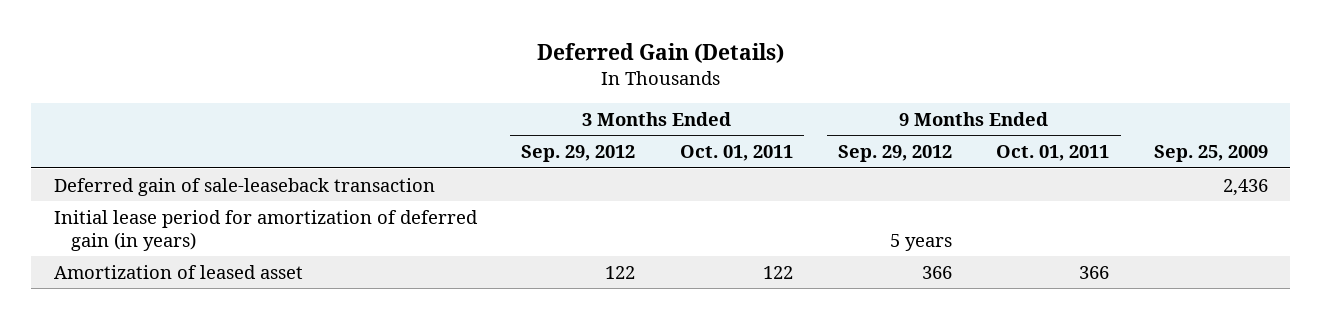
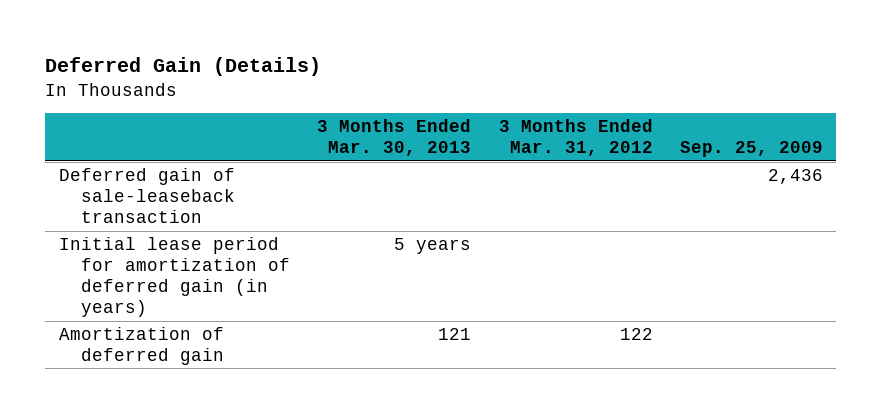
- | 3 Months Ended Sep. 29, 2012 | 3 Months Ended Oct. 01, 2011 | 9 Months Ended Sep. 29, 2012 | 9 Months Ended Oct. 01, 2011 | Sep. 25, 2009
+ | 3 Months Ended Mar. 30, 2013 | 3 Months Ended Mar. 31, 2012 | Sep. 25, 2009
- Amortization of leased asset | 122 | 122 | 366 | 366 |
+ Amortization of deferred gain | 121 | 122 |

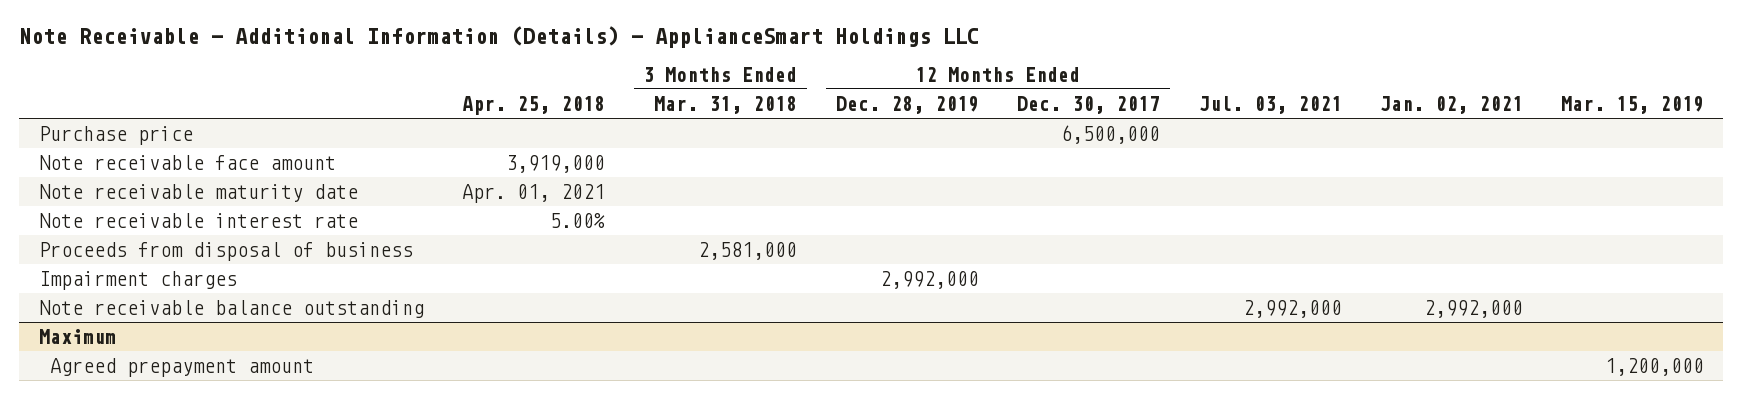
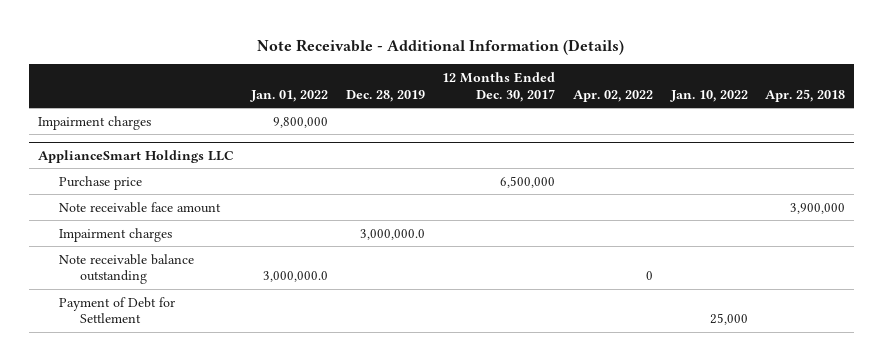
- Note Receivable - Additional Information (Details) - ApplianceSmart Holdings LLC
+ Note Receivable - Additional Information (Details)
- | Apr. 25, 2018 | 3 Months Ended Mar. 31, 2018 | 12 Months Ended Dec. 28, 2019 | 12 Months Ended Dec. 30, 2017 | Jul. 03, 2021 | Jan. 02, 2021 | Mar. 15, 2019
+ | Jan. 01, 2022 | Dec. 28, 2019 | 12 Months Ended Dec. 30, 2017 | Apr. 02, 2022 | Jan. 10, 2022 | Apr. 25, 2018
- Purchase price | | | | 6,500,000 | | |
- Note receivable face amount | 3,919,000 | | | | | |
- Note receivable maturity date | Apr. 01, 2021 | | | | | |
- Note receivable interest rate | 5.00% | | | | | |
- Proceeds from disposal of business | | 2,581,000 | | | | |
- Note receivable balance outstanding | | | | | 2,992,000 | 2,992,000 |
- Maximum
- Agreed prepayment amount | | | | | | | 1,200,000
+ ApplianceSmart Holdings LLC
+ Purchase price | | | 6,500,000 | | |
+ Note receivable face amount | | | | | | 3,900,000
+ Impairment charges | | 3,000,000.0 | | | |
+ Note receivable balance outstanding | 3,000,000.0 | | | 0 | |
+ Payment of Debt for Settlement | | | | | 25,000 |

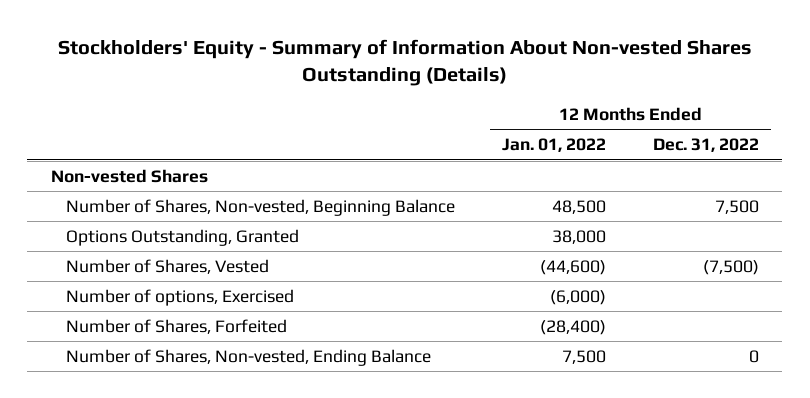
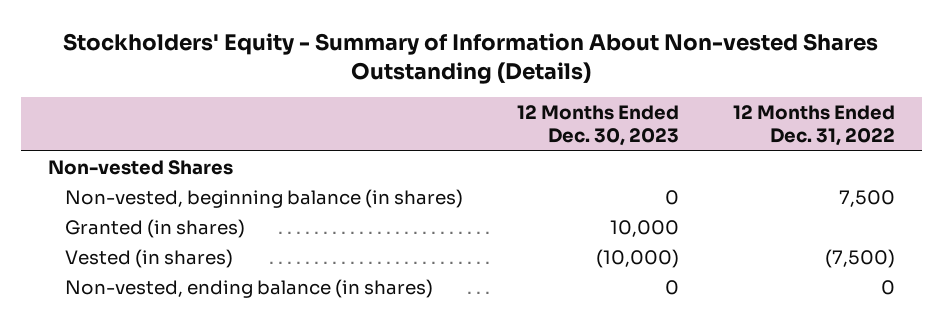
- | 12 Months Ended Jan. 01, 2022 | 12 Months Ended Dec. 31, 2022
+ | 12 Months Ended Dec. 30, 2023 | 12 Months Ended Dec. 31, 2022
- Number of Shares, Non-vested, Beginning Balance | 48,500 | 7,500
- Options Outstanding, Granted | 38,000 |
- Number of Shares, Vested | (44,600) | (7,500)
- Number of options, Exercised | (6,000) |
- Number of Shares, Forfeited | (28,400) |
- Number of Shares, Non-vested, Ending Balance | 7,500 | 0
+ Non-vested, beginning balance (in shares) | 0 | 7,500
+ Granted (in shares) | 10,000 |
+ Vested (in shares) | (10,000) | (7,500)
+ Non-vested, ending balance (in shares) | 0 | 0

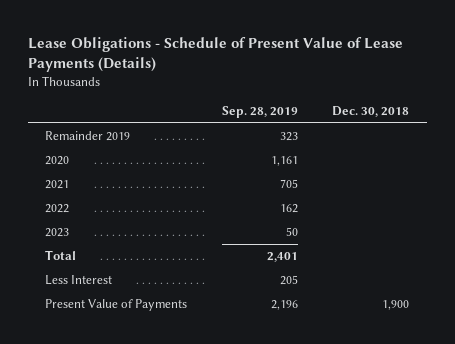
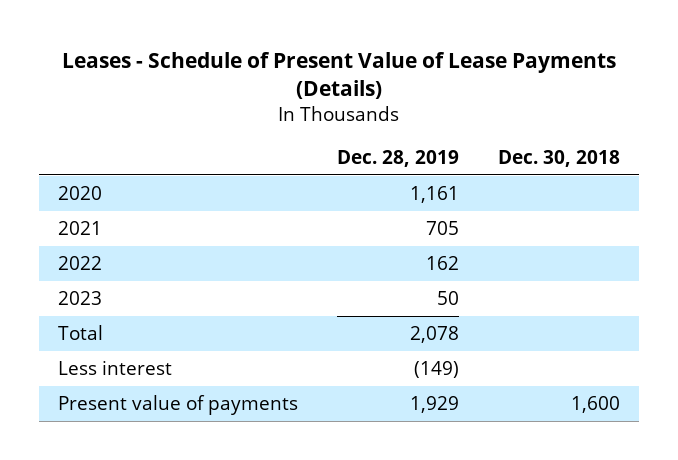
- Lease Obligations - Schedule of Present Value of Lease Payments (Details)
+ Leases - Schedule of Present Value of Lease Payments (Details)
- | Sep. 28, 2019 | Dec. 30, 2018
+ | Dec. 28, 2019 | Dec. 30, 2018
- Remainder 2019 | 323 |
- Less Interest | 205 |
- Present Value of Payments | 2,196 | 1,900
+ Less interest | (149) |
+ Present value of payments | 1,929 | 1,600

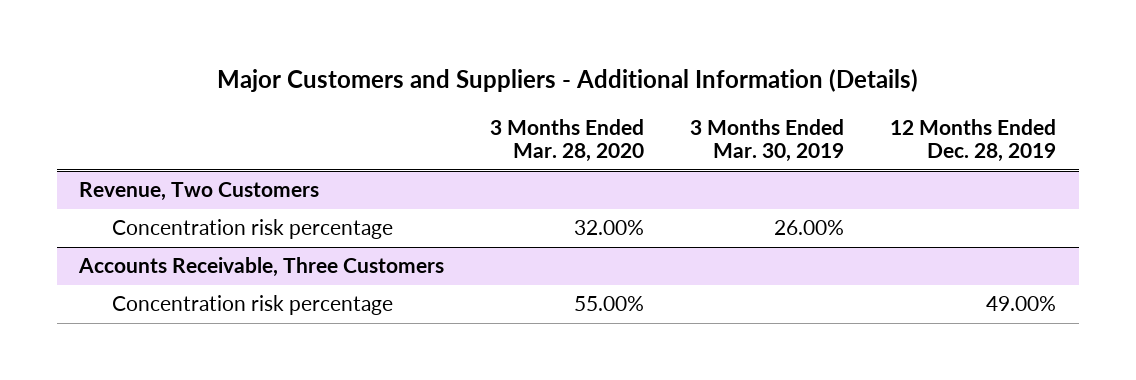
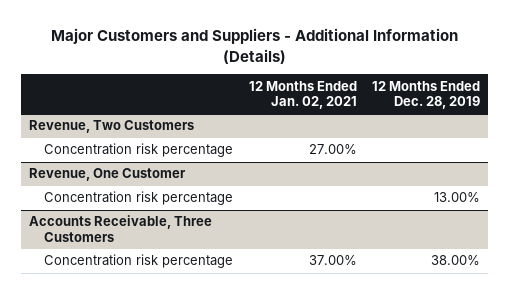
- | 3 Months Ended Mar. 28, 2020 | 3 Months Ended Mar. 30, 2019 | 12 Months Ended Dec. 28, 2019
+ | 12 Months Ended Jan. 02, 2021 | 12 Months Ended Dec. 28, 2019
+ Revenue, One Customer
+ Concentration risk percentage | | 13.00%
@ Accounts Receivable, Three Customers
- Concentration risk percentage | 55.00% | | 49.00%
+ Concentration risk percentage | 37.00% | 38.00%

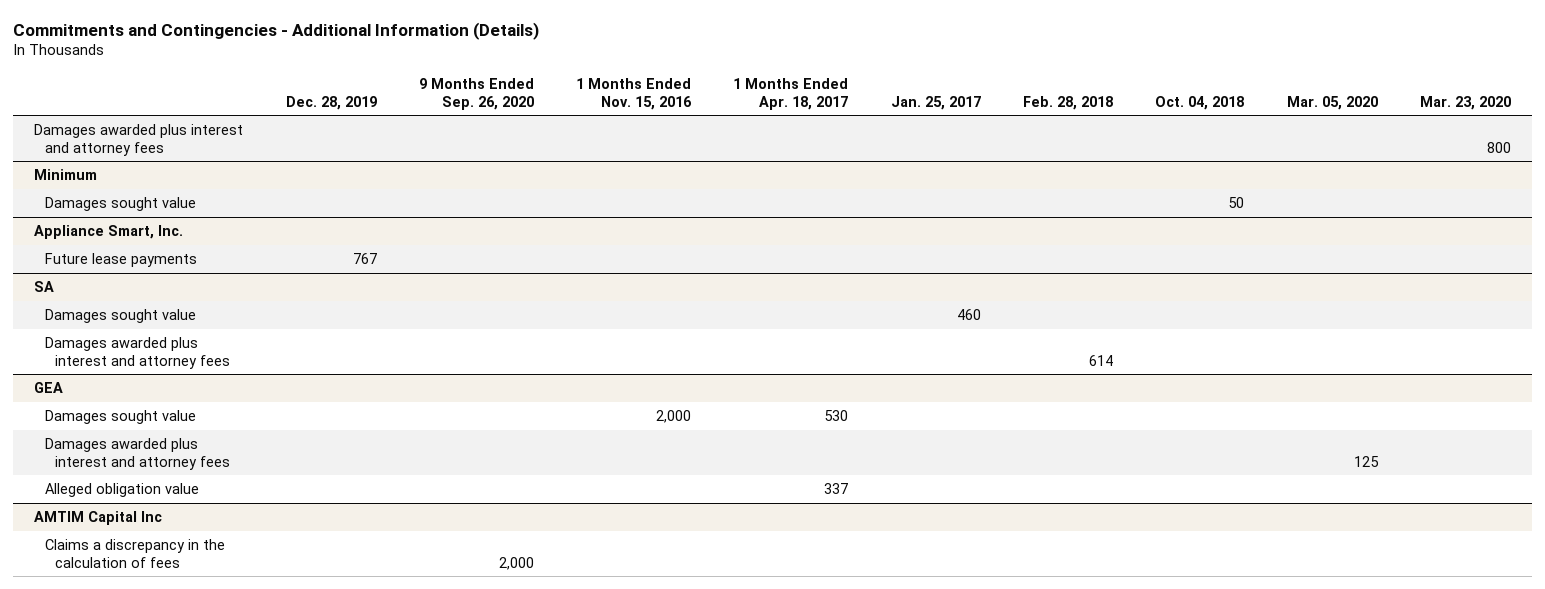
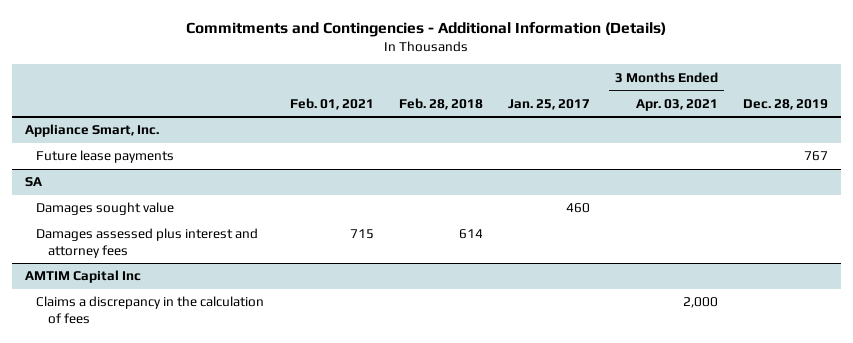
- | Dec. 28, 2019 | 9 Months Ended Sep. 26, 2020 | 1 Months Ended Nov. 15, 2016 | 1 Months Ended Apr. 18, 2017 | Jan. 25, 2017 | Feb. 28, 2018 | Oct. 04, 2018 | Mar. 05, 2020 | Mar. 23, 2020
+ | Feb. 01, 2021 | Feb. 28, 2018 | Jan. 25, 2017 | 3 Months Ended Apr. 03, 2021 | Dec. 28, 2019
- Damages awarded plus interest and attorney fees | | | | | | | | | 800
- Minimum
- Damages sought value | | | | | | | 50 | |
@ SA
- Damages awarded plus interest and attorney fees | | | | | | 614 | | |
- GEA
- Damages sought value | | | 2,000 | 530 | | | | |
- Damages awarded plus interest and attorney fees | | | | | | | | 125 |
- Alleged obligation value | | | | 337 | | | | |
@ SA
+ Damages assessed plus interest and attorney fees | 715 | 614 | | |

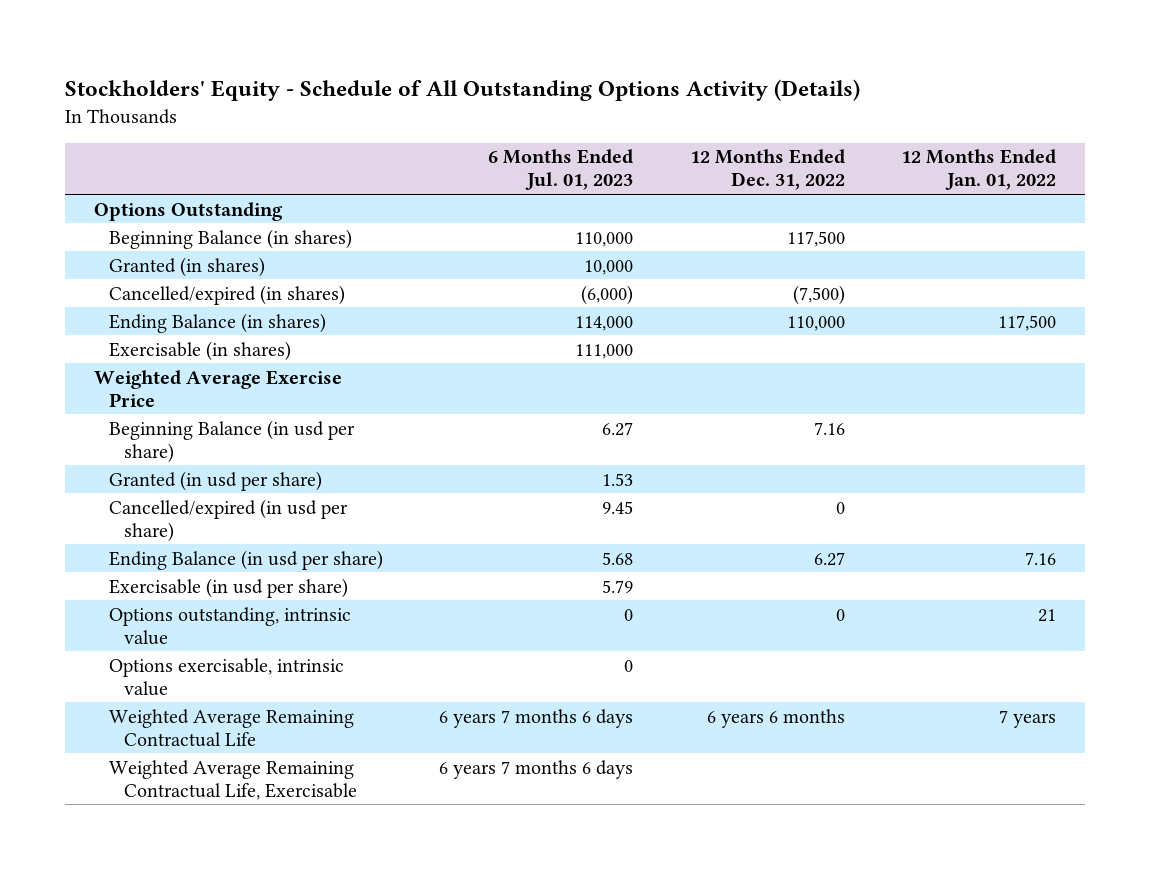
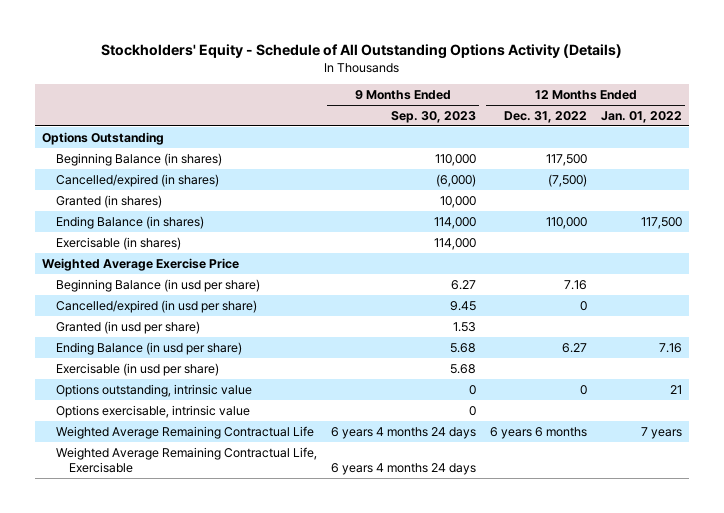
- | 6 Months Ended Jul. 01, 2023 | 12 Months Ended Dec. 31, 2022 | 12 Months Ended Jan. 01, 2022
+ | 9 Months Ended Sep. 30, 2023 | 12 Months Ended Dec. 31, 2022 | 12 Months Ended Jan. 01, 2022
moved down: Granted (in shares) | 10,000 | |
moved down: Granted (in usd per share) | 1.53 | |

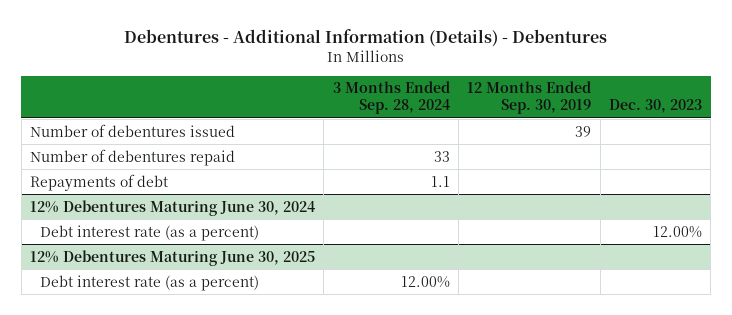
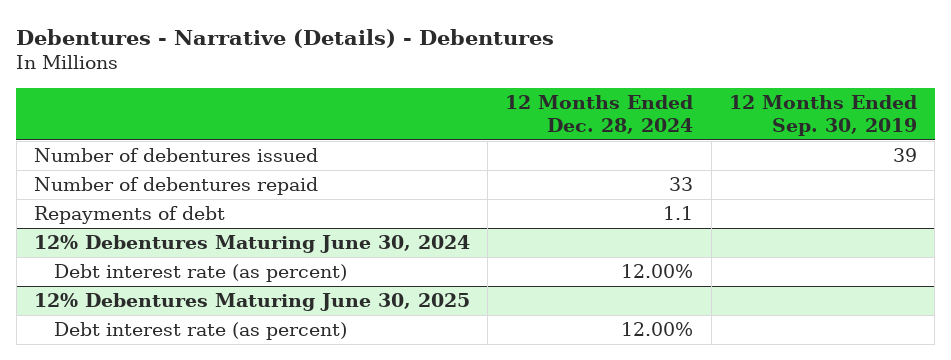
- Debentures - Additional Information (Details) - Debentures
+ Debentures - Narrative (Details) - Debentures
- | 3 Months Ended Sep. 28, 2024 | 12 Months Ended Sep. 30, 2019 | Dec. 30, 2023
+ | 12 Months Ended Dec. 28, 2024 | 12 Months Ended Sep. 30, 2019
@ 12% Debentures Maturing June 30, 2024
- Debt interest rate (as a percent) | | | 12.00%
+ Debt interest rate (as percent) | 12.00% |
@ 12% Debentures Maturing June 30, 2025
- Debt interest rate (as a percent) | 12.00% | |
+ Debt interest rate (as percent) | 12.00% |

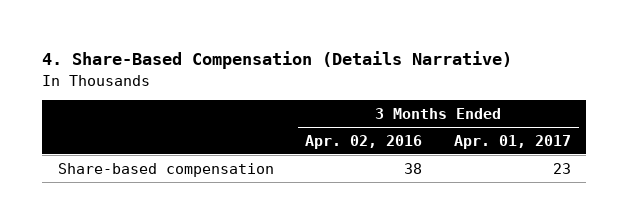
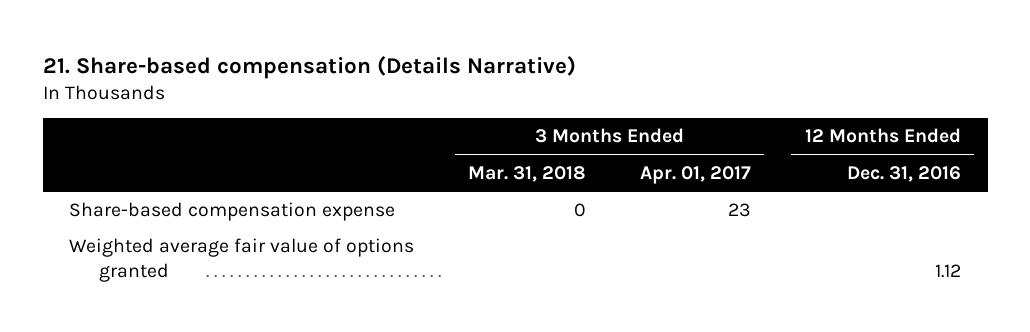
- 4. Share-Based Compensation (Details Narrative)
+ 21. Share-based compensation (Details Narrative)
- | 3 Months Ended Apr. 02, 2016 | 3 Months Ended Apr. 01, 2017
+ | 3 Months Ended Mar. 31, 2018 | 3 Months Ended Apr. 01, 2017 | 12 Months Ended Dec. 31, 2016
- Share-based compensation | 38 | 23
+ Share-based compensation expense | 0 | 23 |
+ Weighted average fair value of options granted | | | 1.12

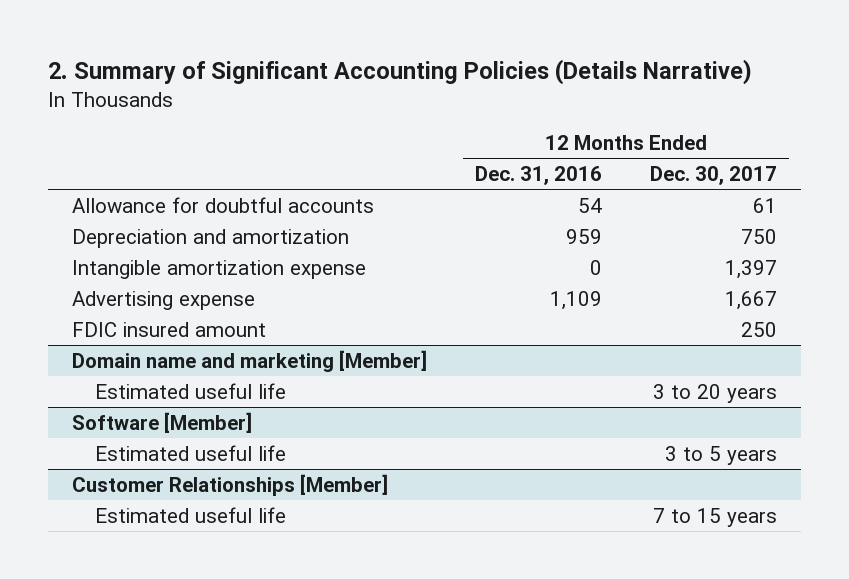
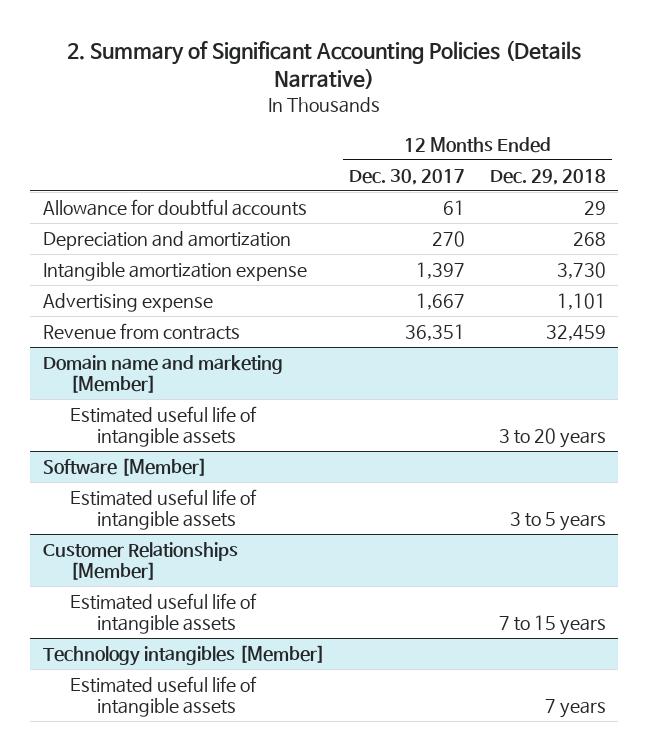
- | 12 Months Ended Dec. 31, 2016 | 12 Months Ended Dec. 30, 2017
+ | 12 Months Ended Dec. 30, 2017 | 12 Months Ended Dec. 29, 2018
- Depreciation and amortization | 959 | 750
+ Depreciation and amortization | 270 | 268
- FDIC insured amount | | 250
+ Revenue from contracts | 36,351 | 32,459
@ Domain name and marketing [Member]
- Estimated useful life | | 3 to 20 years
+ Estimated useful life of intangible assets | | 3 to 20 years
@ Software [Member]
- Estimated useful life | | 3 to 5 years
+ Estimated useful life of intangible assets | | 3 to 5 years
@ Customer Relationships [Member]
- Estimated useful life | | 7 to 15 years
+ Estimated useful life of intangible assets | | 7 to 15 years
+ Technology intangibles [Member]
+ Estimated useful life of intangible assets | | 7 years

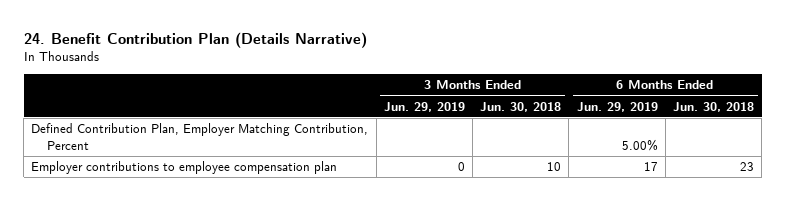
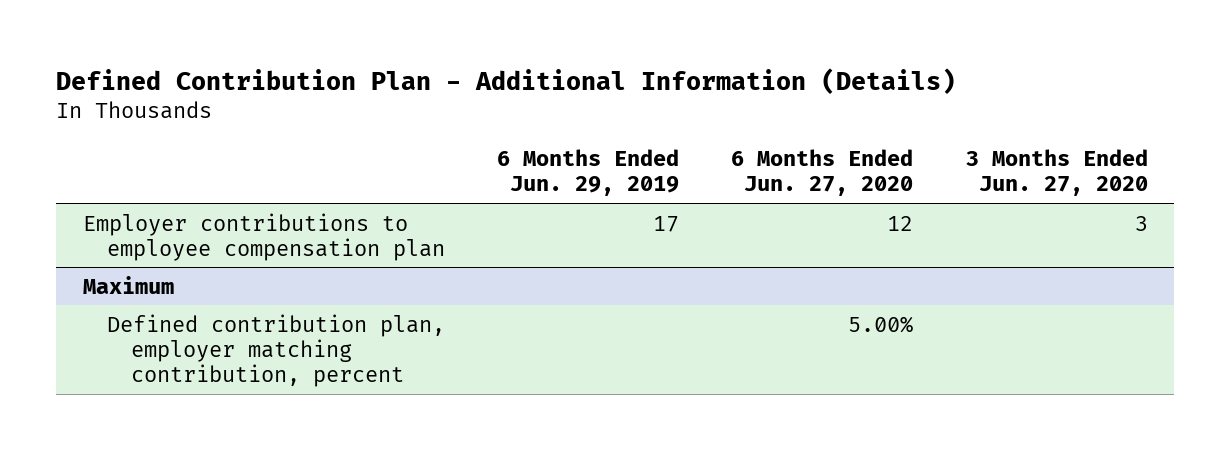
- 24. Benefit Contribution Plan (Details Narrative)
+ Defined Contribution Plan - Additional Information (Details)
- | 3 Months Ended Jun. 29, 2019 | 3 Months Ended Jun. 30, 2018 | 6 Months Ended Jun. 29, 2019 | 6 Months Ended Jun. 30, 2018
+ | 6 Months Ended Jun. 29, 2019 | 6 Months Ended Jun. 27, 2020 | 3 Months Ended Jun. 27, 2020
- Defined Contribution Plan, Employer Matching Contribution, Percent | | | 5.00% |
+ Maximum
+ Defined contribution plan, employer matching contribution, percent | | 5.00% |

